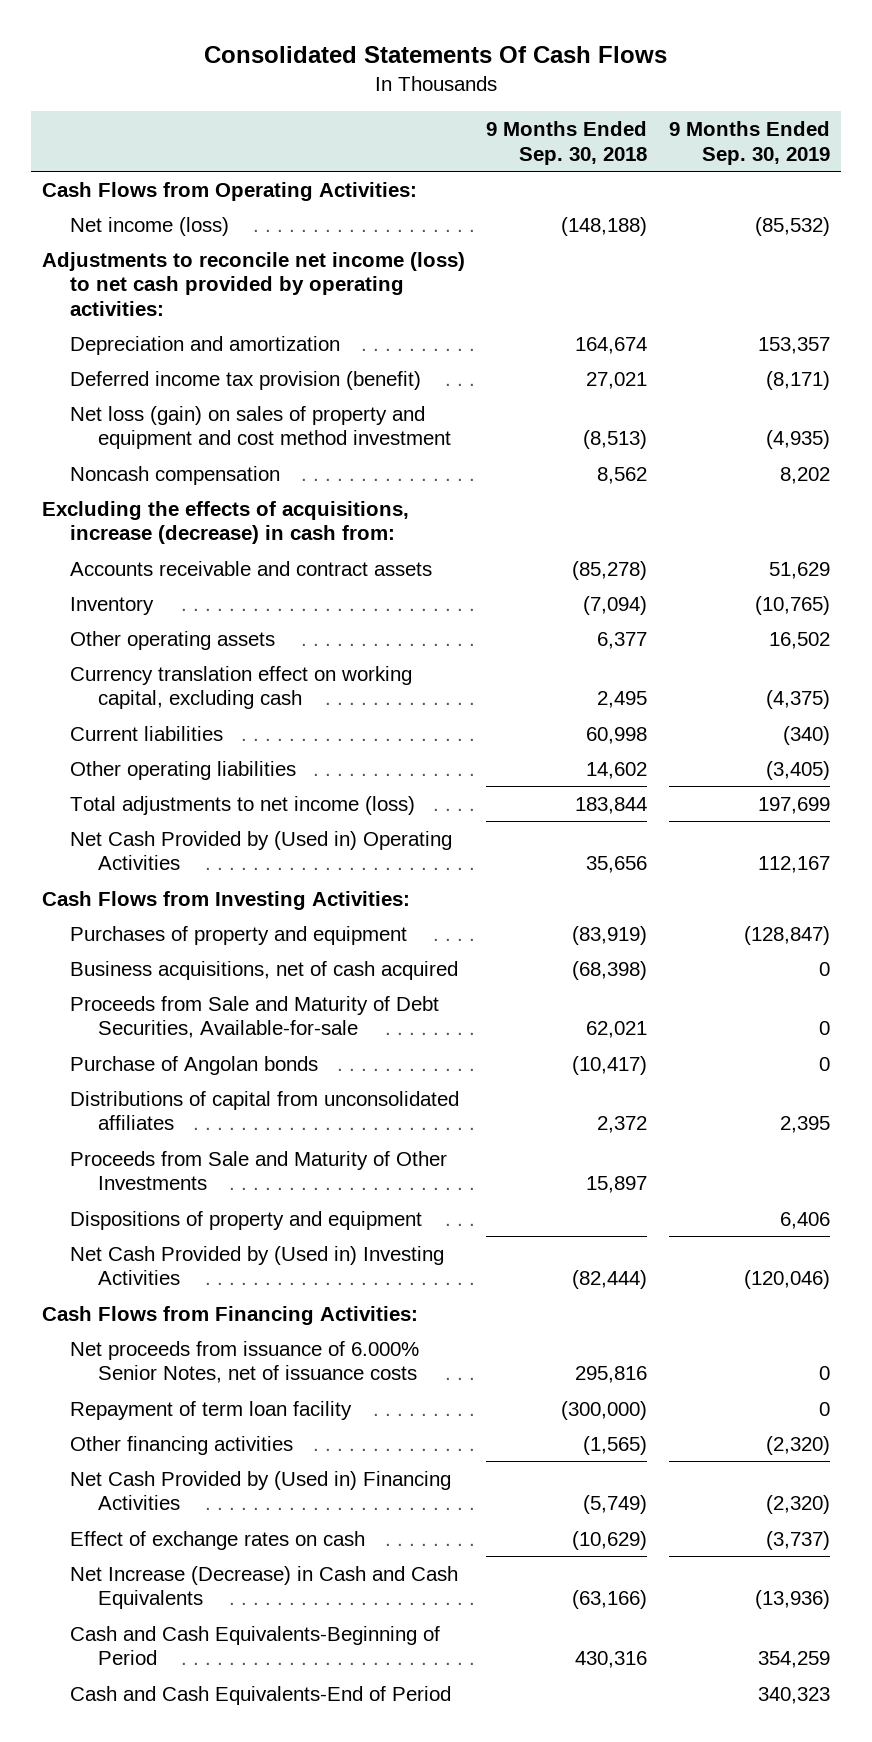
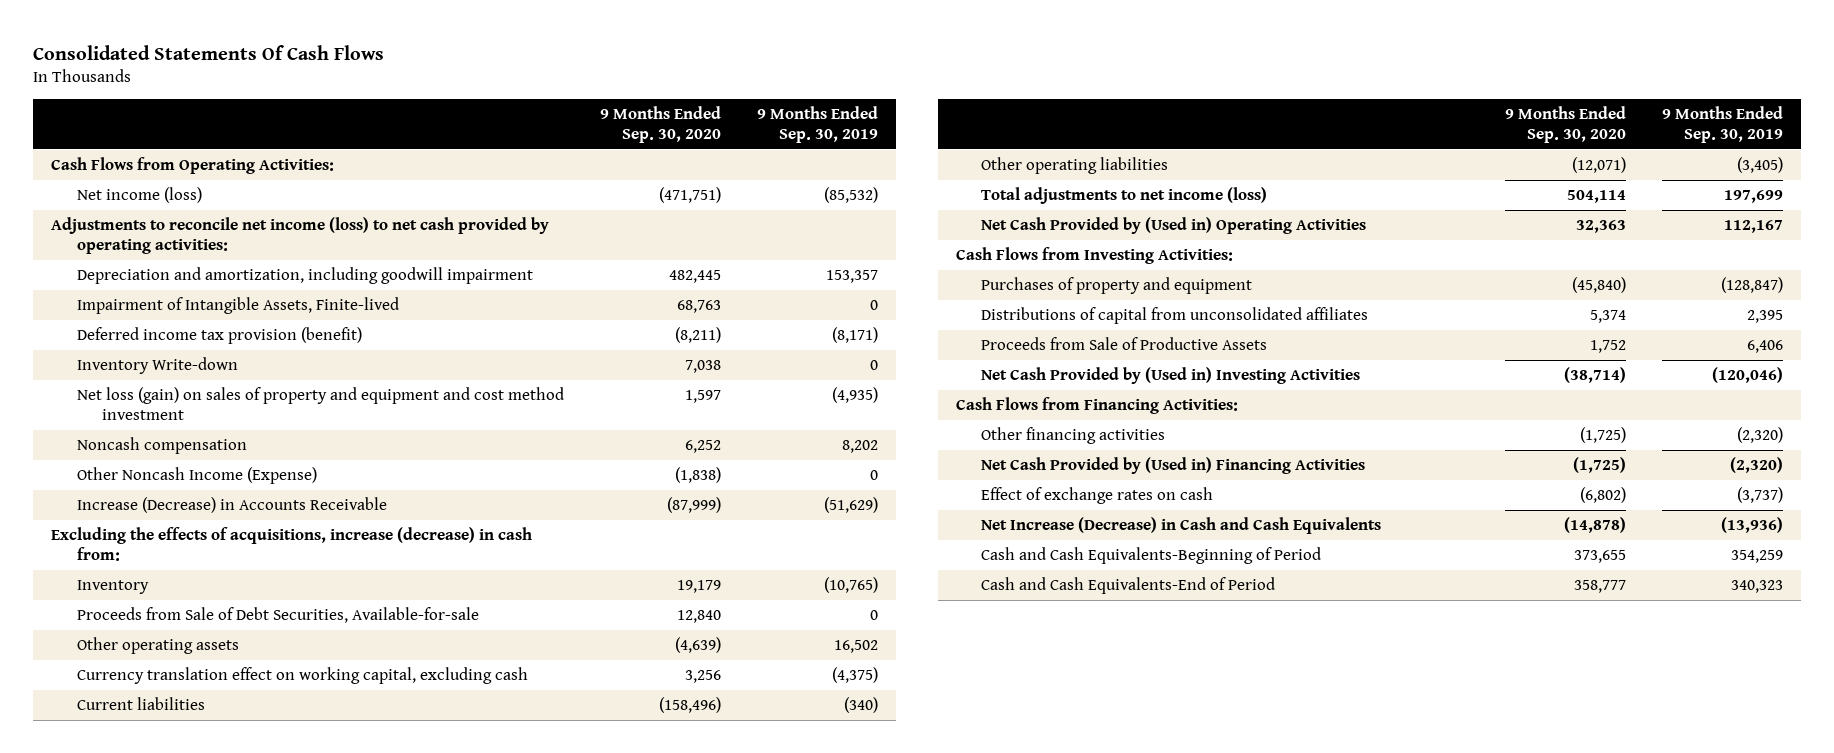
- | 9 Months Ended Sep. 30, 2018 | 9 Months Ended Sep. 30, 2019
+ | 9 Months Ended Sep. 30, 2020 | 9 Months Ended Sep. 30, 2019
- Depreciation and amortization | 164,674 | 153,357
+ Depreciation and amortization, including goodwill impairment | 482,445 | 153,357
+ Impairment of Intangible Assets, Finite-lived | 68,763 | 0
+ Inventory Write-down | 7,038 | 0
+ Other Noncash Income (Expense) | (1,838) | 0
+ Increase (Decrease) in Accounts Receivable | (87,999) | (51,629)
- Accounts receivable and contract assets | (85,278) | 51,629
+ Proceeds from Sale of Debt Securities, Available-for-sale | 12,840 | 0
- Business acquisitions, net of cash acquired | (68,398) | 0
- Proceeds from Sale and Maturity of Debt Securities, Available-for-sale | 62,021 | 0
- Purchase of Angolan bonds | (10,417) | 0
- Proceeds from Sale and Maturity of Other Investments | 15,897 |
- Dispositions of property and equipment | | 6,406
+ Proceeds from Sale of Productive Assets | 1,752 | 6,406
- Net proceeds from issuance of 6.000% Senior Notes, net of issuance costs | 295,816 | 0
- Repayment of term loan facility | (300,000) | 0

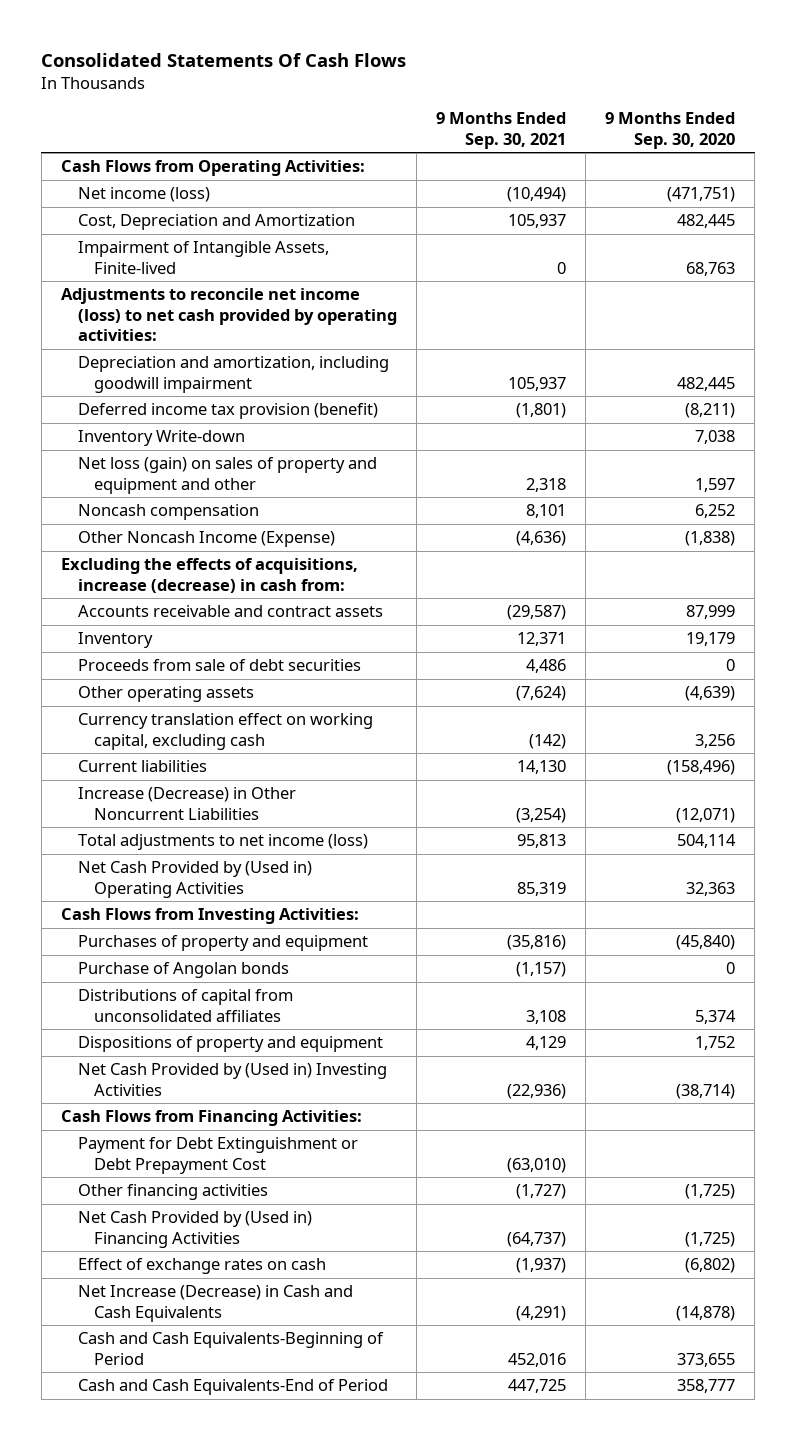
- | 9 Months Ended Sep. 30, 2020 | 9 Months Ended Sep. 30, 2019
+ | 9 Months Ended Sep. 30, 2021 | 9 Months Ended Sep. 30, 2020
+ Cost, Depreciation and Amortization | 105,937 | 482,445
moved up: Impairment of Intangible Assets, Finite-lived | 0 | 68,763
- Net loss (gain) on sales of property and equipment and cost method investment | 1,597 | (4,935)
+ Net loss (gain) on sales of property and equipment and other | 2,318 | 1,597
- Increase (Decrease) in Accounts Receivable | (87,999) | (51,629)
+ Accounts receivable and contract assets | (29,587) | 87,999
- Proceeds from Sale of Debt Securities, Available-for-sale | 12,840 | 0
+ Proceeds from sale of debt securities | 4,486 | 0
- Other operating liabilities | (12,071) | (3,405)
+ Increase (Decrease) in Other Noncurrent Liabilities | (3,254) | (12,071)
+ Purchase of Angolan bonds | (1,157) | 0
- Proceeds from Sale of Productive Assets | 1,752 | 6,406
+ Dispositions of property and equipment | 4,129 | 1,752
+ Payment for Debt Extinguishment or Debt Prepayment Cost | (63,010) |

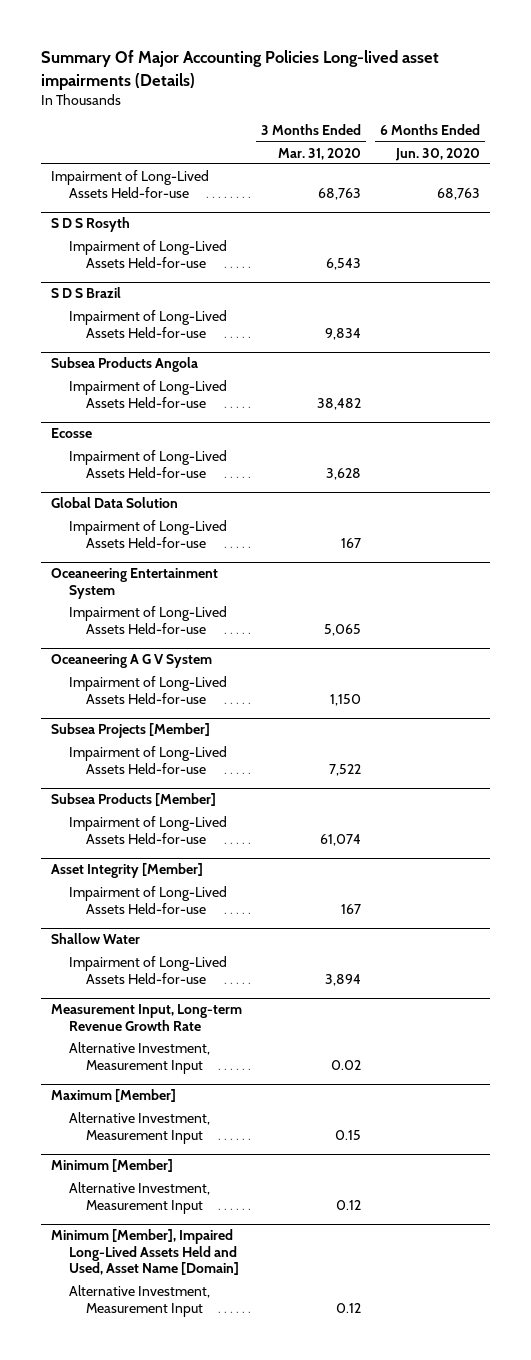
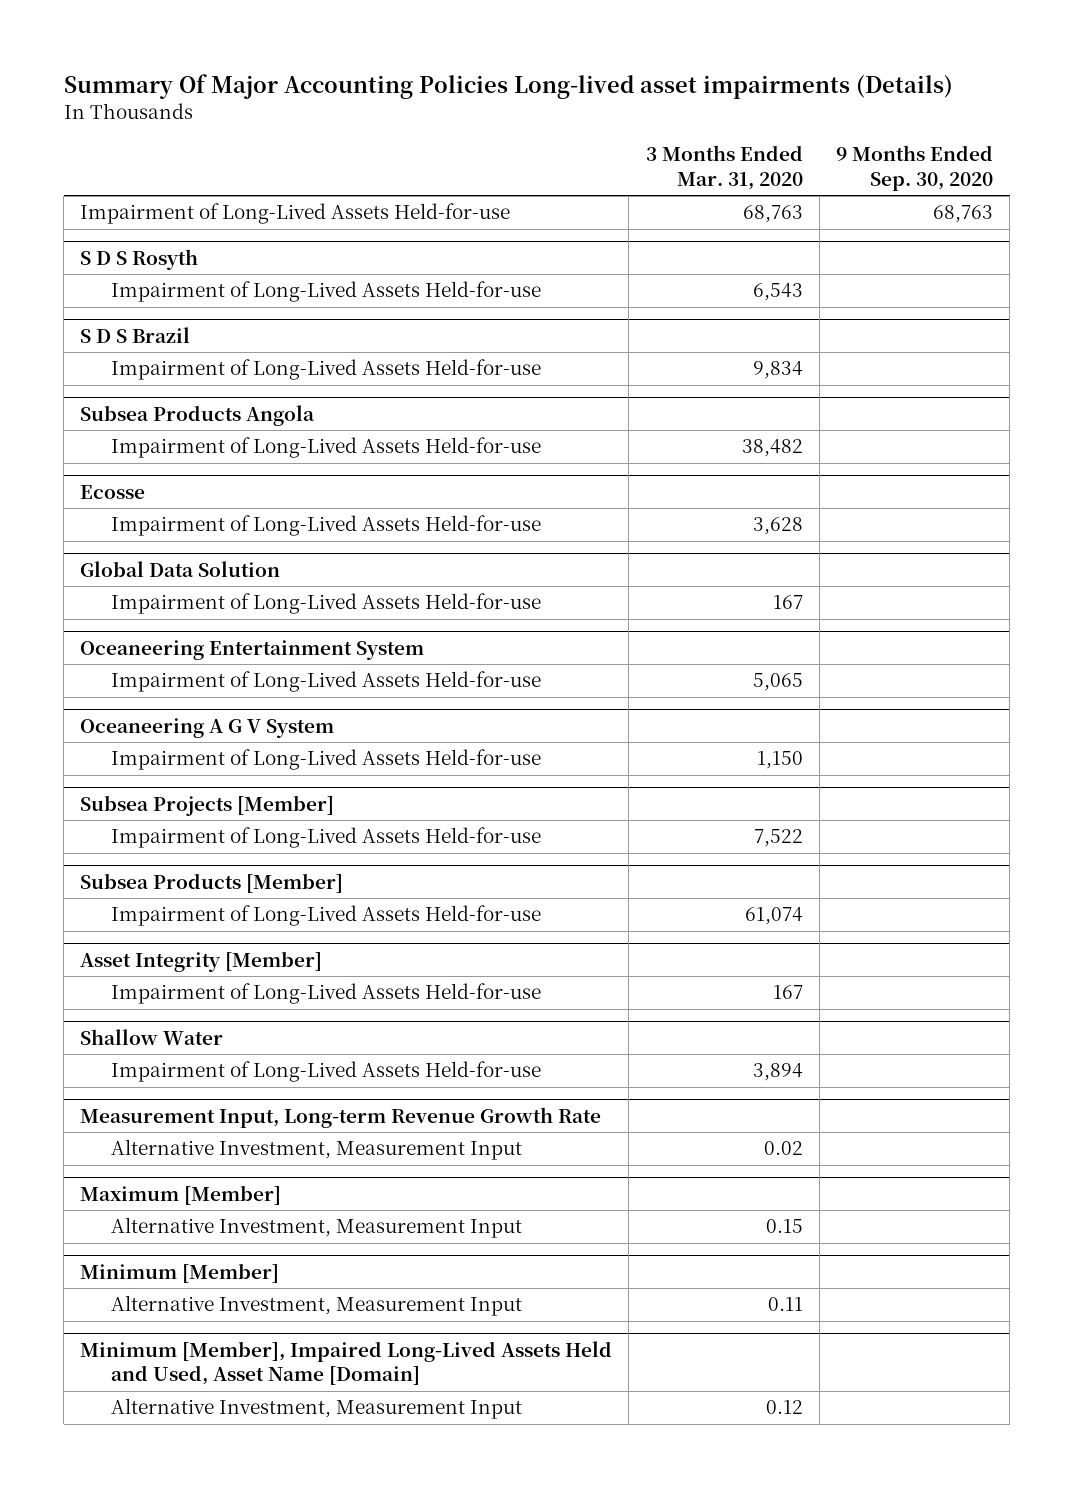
- | 3 Months Ended Mar. 31, 2020 | 6 Months Ended Jun. 30, 2020
+ | 3 Months Ended Mar. 31, 2020 | 9 Months Ended Sep. 30, 2020
@ Minimum [Member]
- Alternative Investment, Measurement Input | 0.12 |
+ Alternative Investment, Measurement Input | 0.11 |

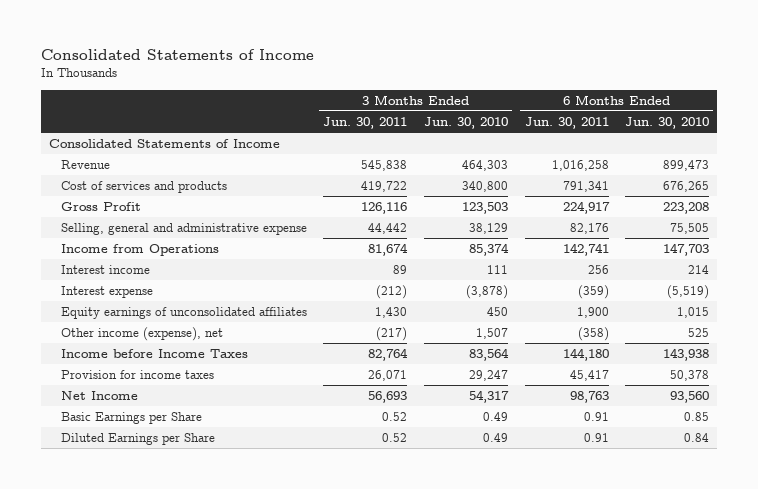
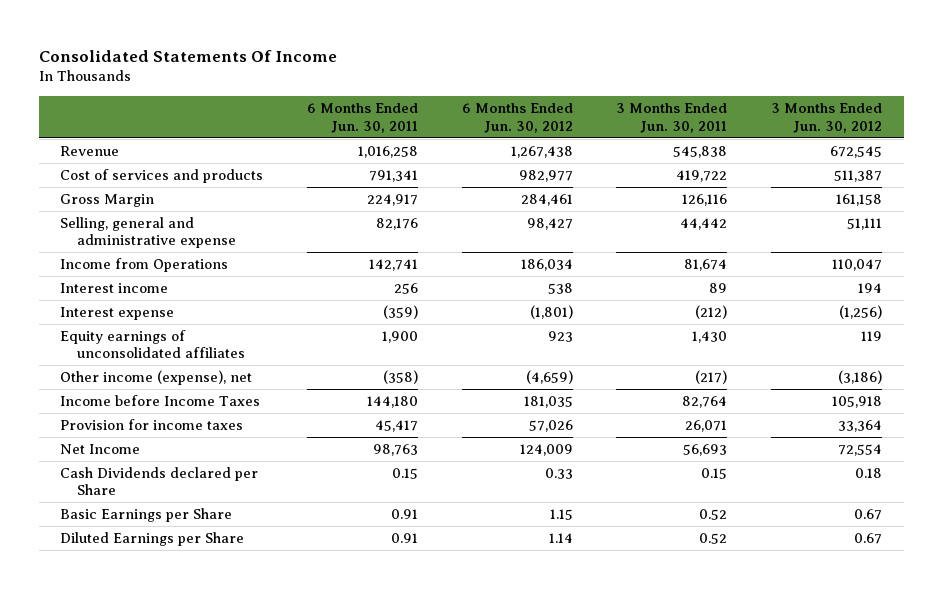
- Consolidated Statements of Income
+ Consolidated Statements Of Income
- | 3 Months Ended Jun. 30, 2011 | 3 Months Ended Jun. 30, 2010 | 6 Months Ended Jun. 30, 2011 | 6 Months Ended Jun. 30, 2010
+ | 6 Months Ended Jun. 30, 2011 | 6 Months Ended Jun. 30, 2012 | 3 Months Ended Jun. 30, 2011 | 3 Months Ended Jun. 30, 2012
- Consolidated Statements of Income
- Gross Profit | 126,116 | 123,503 | 224,917 | 223,208
+ Gross Margin | 224,917 | 284,461 | 126,116 | 161,158
+ Cash Dividends declared per Share | 0.15 | 0.33 | 0.15 | 0.18

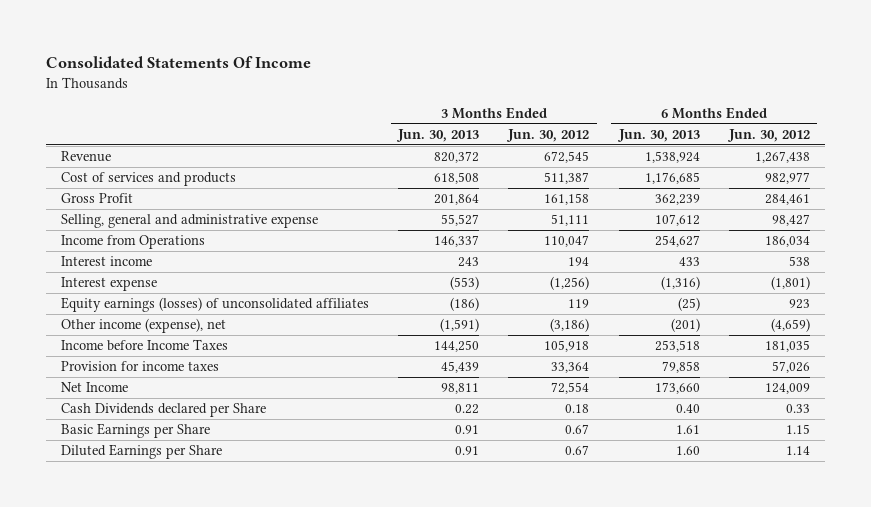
- | 6 Months Ended Jun. 30, 2011 | 6 Months Ended Jun. 30, 2012 | 3 Months Ended Jun. 30, 2011 | 3 Months Ended Jun. 30, 2012
+ | 3 Months Ended Jun. 30, 2013 | 3 Months Ended Jun. 30, 2012 | 6 Months Ended Jun. 30, 2013 | 6 Months Ended Jun. 30, 2012
- Gross Margin | 224,917 | 284,461 | 126,116 | 161,158
+ Gross Profit | 201,864 | 161,158 | 362,239 | 284,461
- Equity earnings of unconsolidated affiliates | 1,900 | 923 | 1,430 | 119
+ Equity earnings (losses) of unconsolidated affiliates | (186) | 119 | (25) | 923

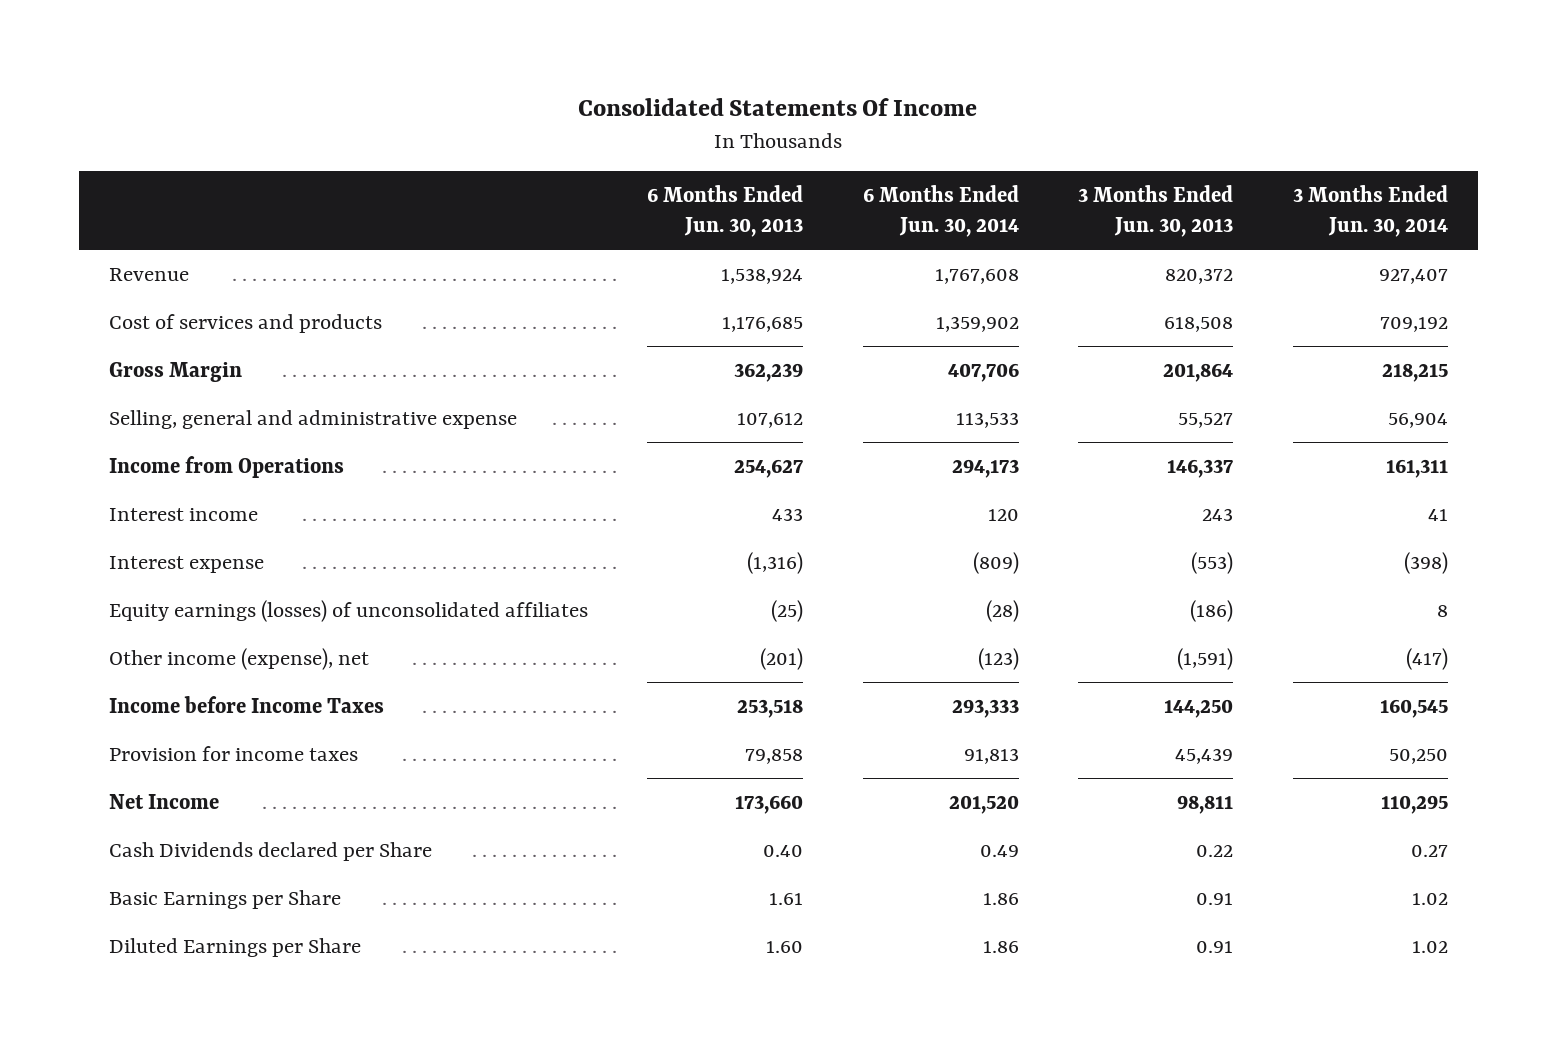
- | 3 Months Ended Jun. 30, 2013 | 3 Months Ended Jun. 30, 2012 | 6 Months Ended Jun. 30, 2013 | 6 Months Ended Jun. 30, 2012
+ | 6 Months Ended Jun. 30, 2013 | 6 Months Ended Jun. 30, 2014 | 3 Months Ended Jun. 30, 2013 | 3 Months Ended Jun. 30, 2014
- Gross Profit | 201,864 | 161,158 | 362,239 | 284,461
+ Gross Margin | 362,239 | 407,706 | 201,864 | 218,215

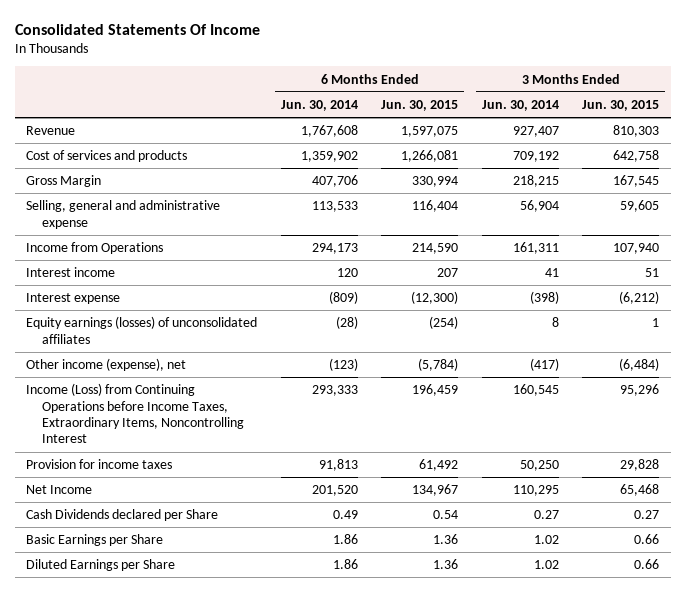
- | 6 Months Ended Jun. 30, 2013 | 6 Months Ended Jun. 30, 2014 | 3 Months Ended Jun. 30, 2013 | 3 Months Ended Jun. 30, 2014
+ | 6 Months Ended Jun. 30, 2014 | 6 Months Ended Jun. 30, 2015 | 3 Months Ended Jun. 30, 2014 | 3 Months Ended Jun. 30, 2015
- Income before Income Taxes | 253,518 | 293,333 | 144,250 | 160,545
+ Income (Loss) from Continuing Operations before Income Taxes, Extraordinary Items, Noncontrolling Interest | 293,333 | 196,459 | 160,545 | 95,296

